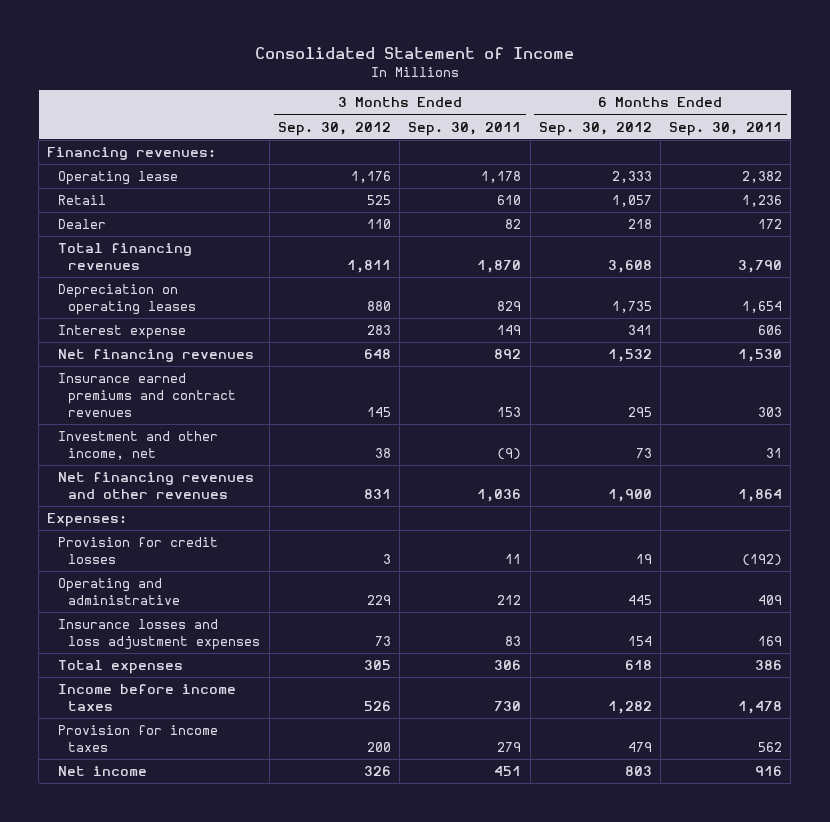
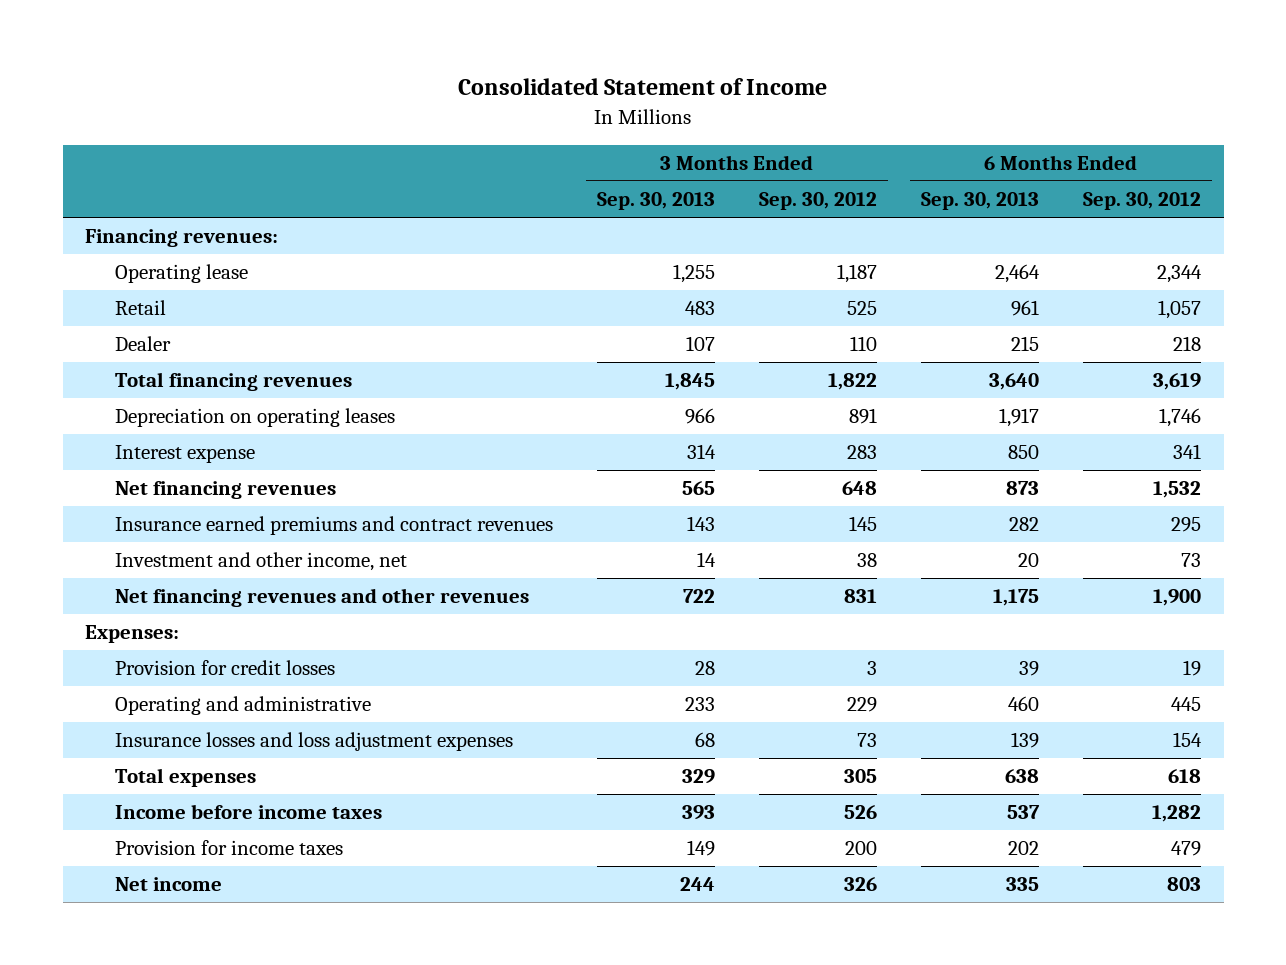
- | 3 Months Ended Sep. 30, 2012 | 3 Months Ended Sep. 30, 2011 | 6 Months Ended Sep. 30, 2012 | 6 Months Ended Sep. 30, 2011
+ | 3 Months Ended Sep. 30, 2013 | 3 Months Ended Sep. 30, 2012 | 6 Months Ended Sep. 30, 2013 | 6 Months Ended Sep. 30, 2012
- Operating lease | 1,176 | 1,178 | 2,333 | 2,382
+ Operating lease | 1,255 | 1,187 | 2,464 | 2,344
- Total financing revenues | 1,811 | 1,870 | 3,608 | 3,790
- Depreciation on operating leases | 880 | 829 | 1,735 | 1,654
+ Total financing revenues | 1,845 | 1,822 | 3,640 | 3,619
+ Depreciation on operating leases | 966 | 891 | 1,917 | 1,746

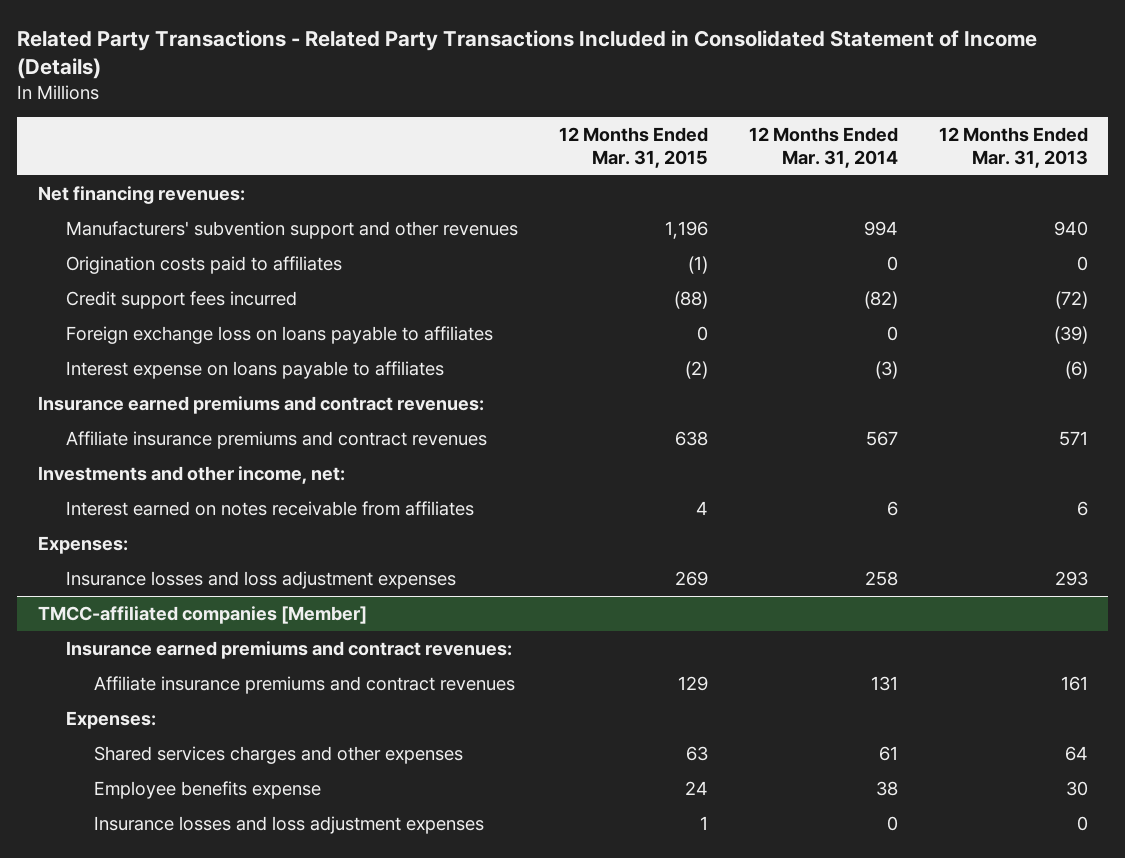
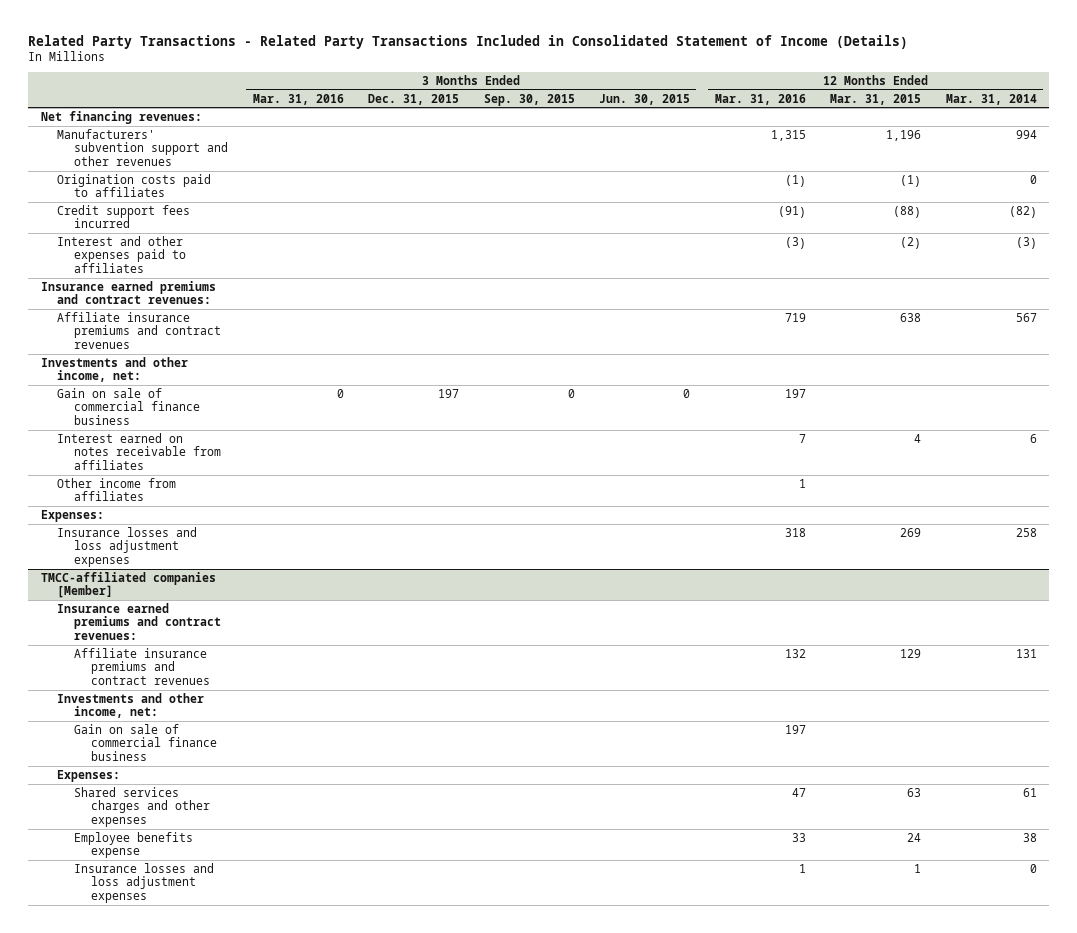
- | 12 Months Ended Mar. 31, 2015 | 12 Months Ended Mar. 31, 2014 | 12 Months Ended Mar. 31, 2013
+ | 3 Months Ended Mar. 31, 2016 | 3 Months Ended Dec. 31, 2015 | 3 Months Ended Sep. 30, 2015 | 3 Months Ended Jun. 30, 2015 | 12 Months Ended Mar. 31, 2016 | 12 Months Ended Mar. 31, 2015 | 12 Months Ended Mar. 31, 2014
- Foreign exchange loss on loans payable to affiliates | 0 | 0 | (39)
- Interest expense on loans payable to affiliates | (2) | (3) | (6)
+ Interest and other expenses paid to affiliates | | | | | (3) | (2) | (3)
+ Gain on sale of commercial finance business | 0 | 197 | 0 | 0 | 197 | |
+ Other income from affiliates | | | | | 1 | |
@ TMCC-affiliated companies [Member]
+ Investments and other income, net:
+ Gain on sale of commercial finance business | | | | | 197 | |

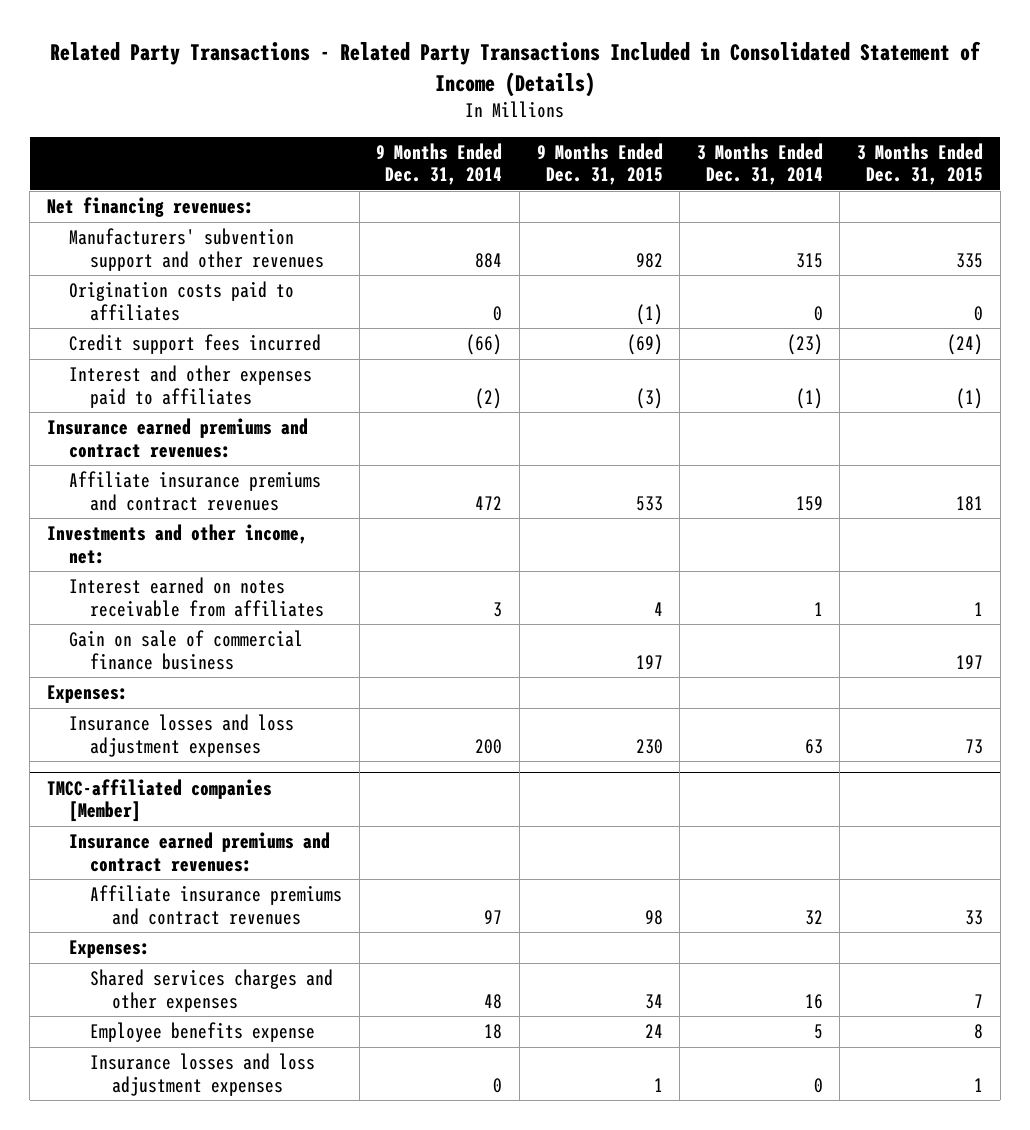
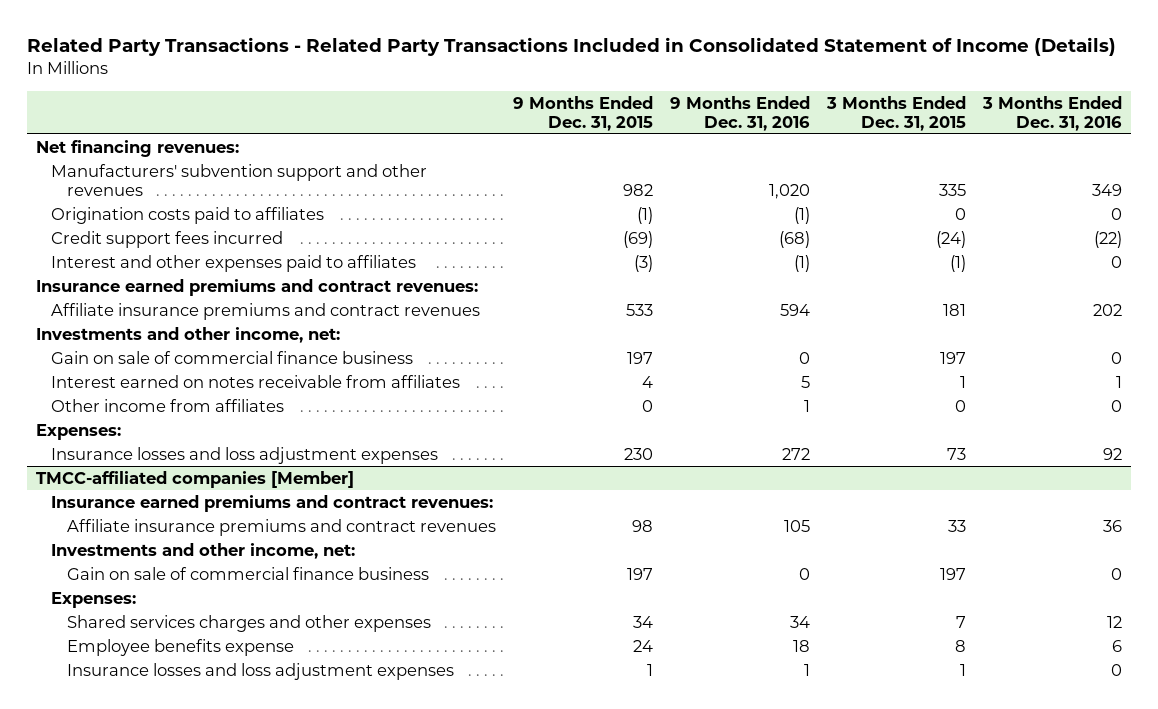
- | 9 Months Ended Dec. 31, 2014 | 9 Months Ended Dec. 31, 2015 | 3 Months Ended Dec. 31, 2014 | 3 Months Ended Dec. 31, 2015
+ | 9 Months Ended Dec. 31, 2015 | 9 Months Ended Dec. 31, 2016 | 3 Months Ended Dec. 31, 2015 | 3 Months Ended Dec. 31, 2016
moved down: Interest earned on notes receivable from affiliates | 4 | 5 | 1 | 1
+ Other income from affiliates | 0 | 1 | 0 | 0
@ TMCC-affiliated companies [Member]
+ Investments and other income, net:
+ Gain on sale of commercial finance business | 197 | 0 | 197 | 0

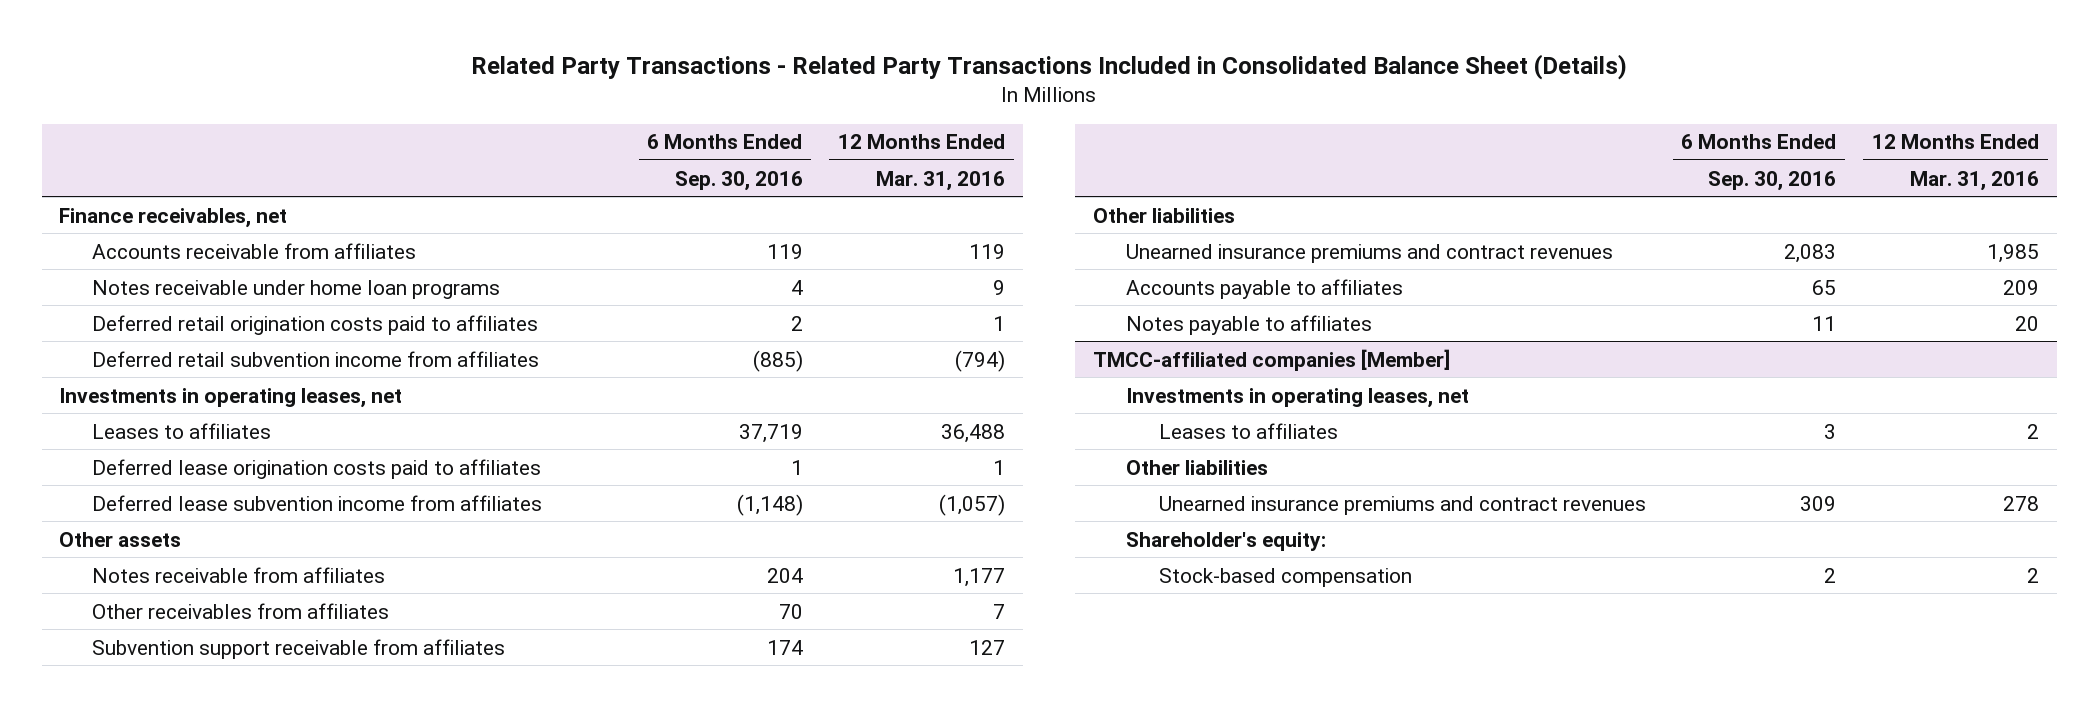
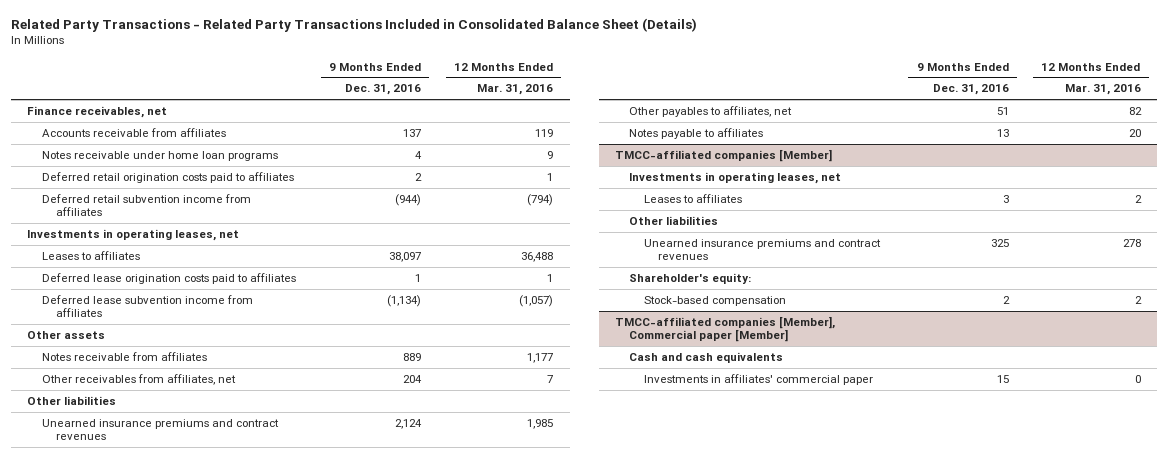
- | 6 Months Ended Sep. 30, 2016 | 12 Months Ended Mar. 31, 2016
+ | 9 Months Ended Dec. 31, 2016 | 12 Months Ended Mar. 31, 2016
- Other receivables from affiliates | 70 | 7
- Subvention support receivable from affiliates | 174 | 127
+ Other receivables from affiliates, net | 204 | 7
- Accounts payable to affiliates | 65 | 209
+ Other payables to affiliates, net | 51 | 82
+ TMCC-affiliated companies [Member], Commercial paper [Member]
+ Cash and cash equivalents
+ Investments in affiliates' commercial paper | 15 | 0

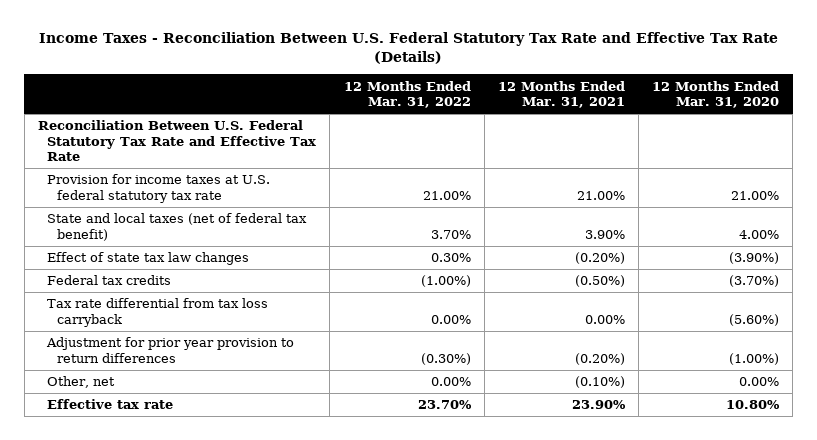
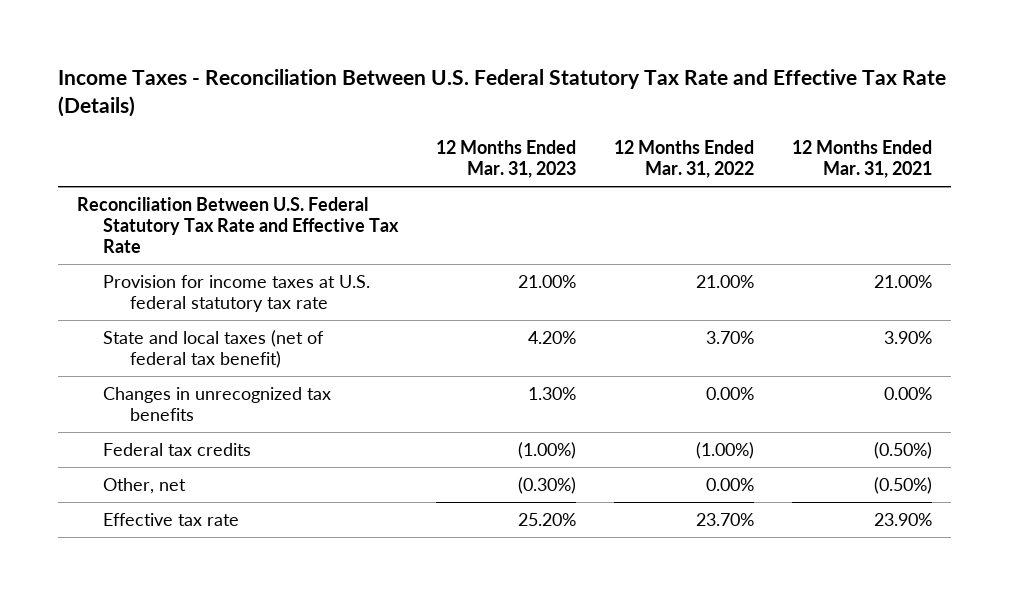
- | 12 Months Ended Mar. 31, 2022 | 12 Months Ended Mar. 31, 2021 | 12 Months Ended Mar. 31, 2020
+ | 12 Months Ended Mar. 31, 2023 | 12 Months Ended Mar. 31, 2022 | 12 Months Ended Mar. 31, 2021
- Effect of state tax law changes | 0.30% | (0.20%) | (3.90%)
+ Changes in unrecognized tax benefits | 1.30% | 0.00% | 0.00%
- Tax rate differential from tax loss carryback | 0.00% | 0.00% | (5.60%)
- Adjustment for prior year provision to return differences | (0.30%) | (0.20%) | (1.00%)
- Other, net | 0.00% | (0.10%) | 0.00%
+ Other, net | (0.30%) | 0.00% | (0.50%)

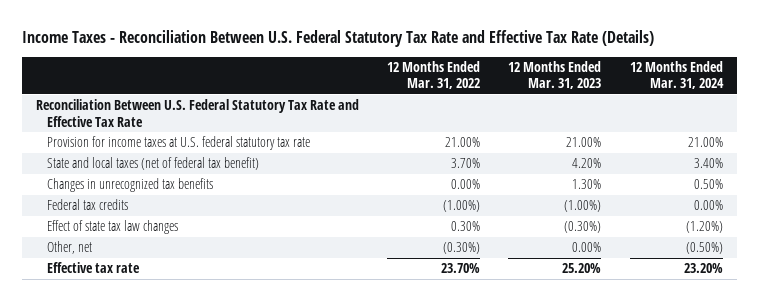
- | 12 Months Ended Mar. 31, 2023 | 12 Months Ended Mar. 31, 2022 | 12 Months Ended Mar. 31, 2021
+ | 12 Months Ended Mar. 31, 2022 | 12 Months Ended Mar. 31, 2023 | 12 Months Ended Mar. 31, 2024
- Other, net | (0.30%) | 0.00% | (0.50%)
+ Effect of state tax law changes | 0.30% | (0.30%) | (1.20%)
+ Other, net | (0.30%) | 0.00% | (0.50%)

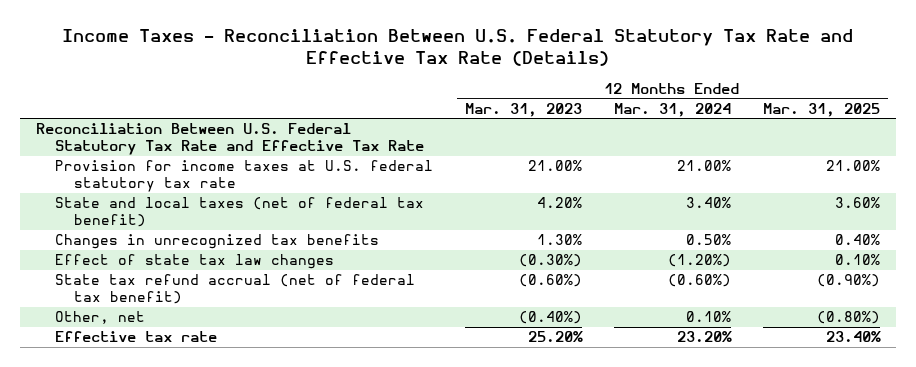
- | 12 Months Ended Mar. 31, 2022 | 12 Months Ended Mar. 31, 2023 | 12 Months Ended Mar. 31, 2024
+ | 12 Months Ended Mar. 31, 2023 | 12 Months Ended Mar. 31, 2024 | 12 Months Ended Mar. 31, 2025
- Federal tax credits | (1.00%) | (1.00%) | 0.00%
- Other, net | (0.30%) | 0.00% | (0.50%)
+ State tax refund accrual (net of federal tax benefit) | (0.60%) | (0.60%) | (0.90%)
+ Other, net | (0.40%) | 0.10% | (0.80%)

